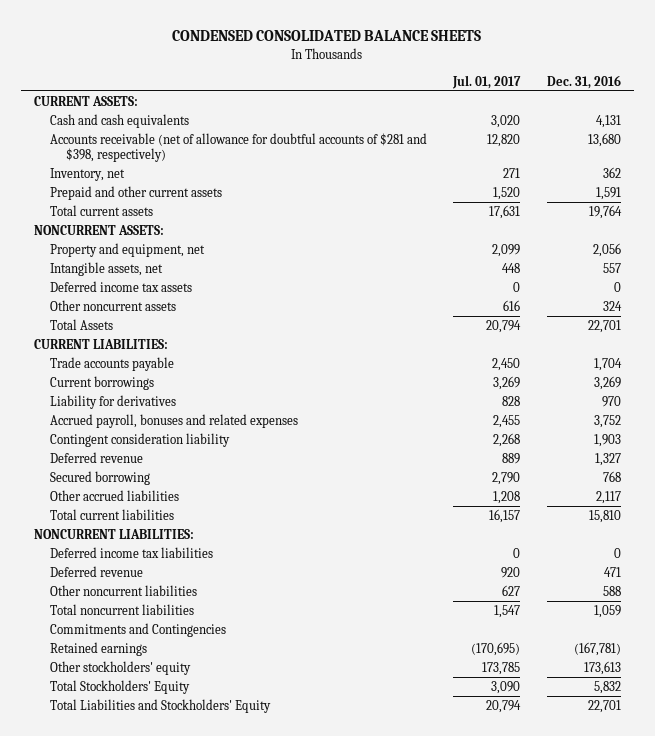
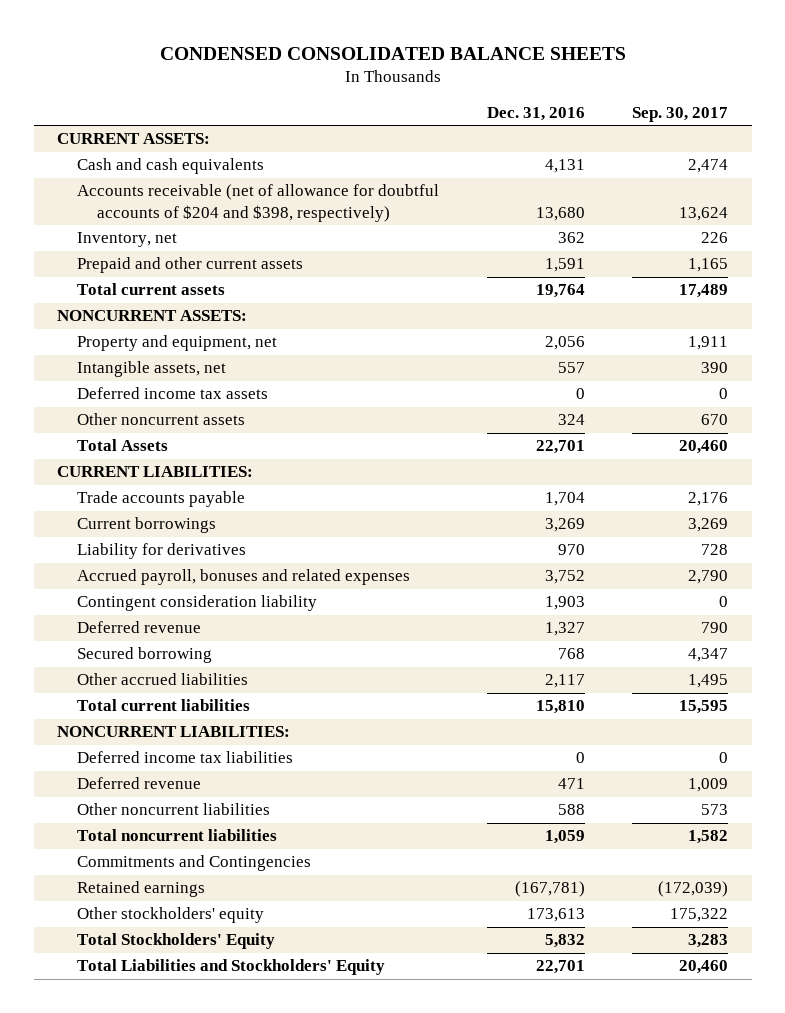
- | Jul. 01, 2017 | Dec. 31, 2016
+ | Dec. 31, 2016 | Sep. 30, 2017
- Accounts receivable (net of allowance for doubtful accounts of $281 and $398, respectively) | 12,820 | 13,680
+ Accounts receivable (net of allowance for doubtful accounts of $204 and $398, respectively) | 13,680 | 13,624

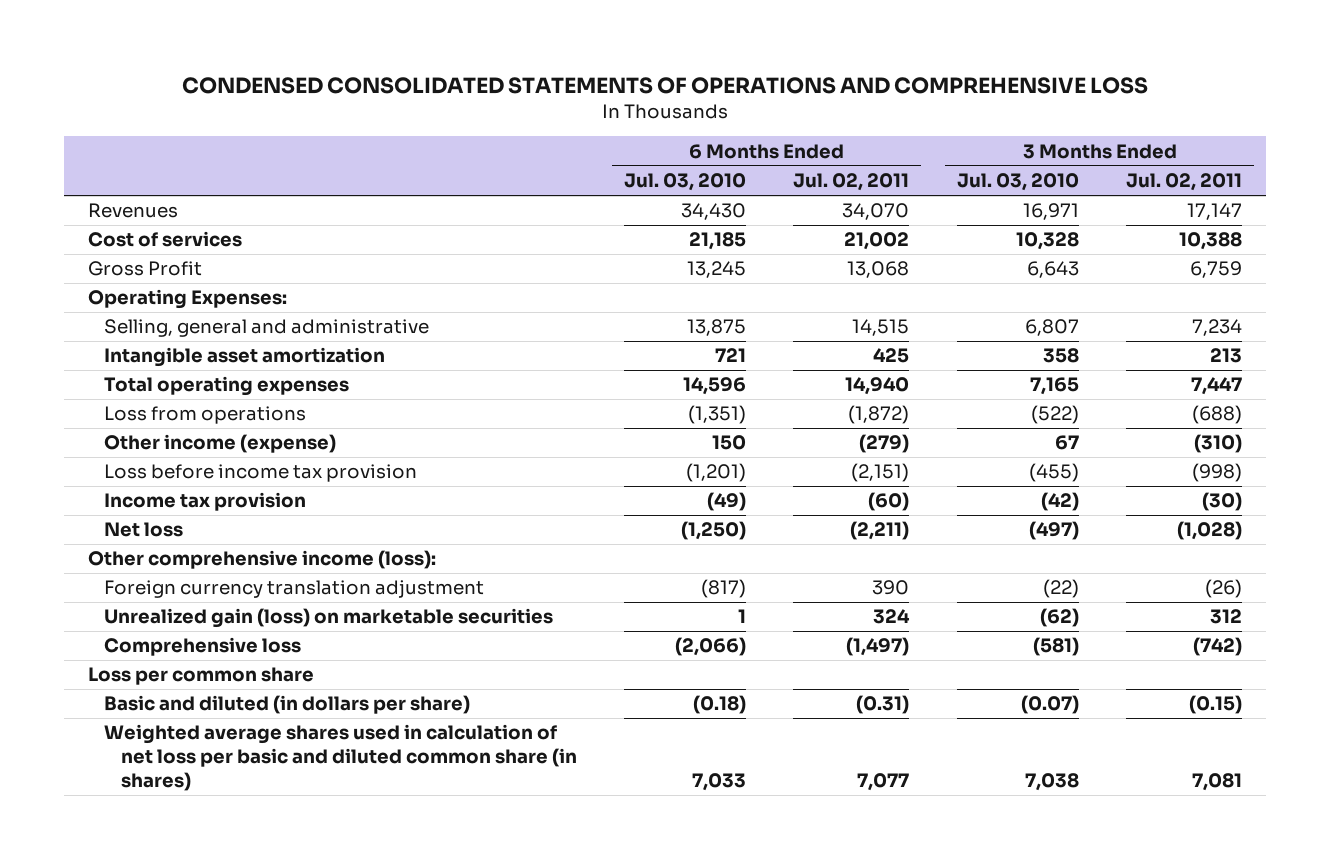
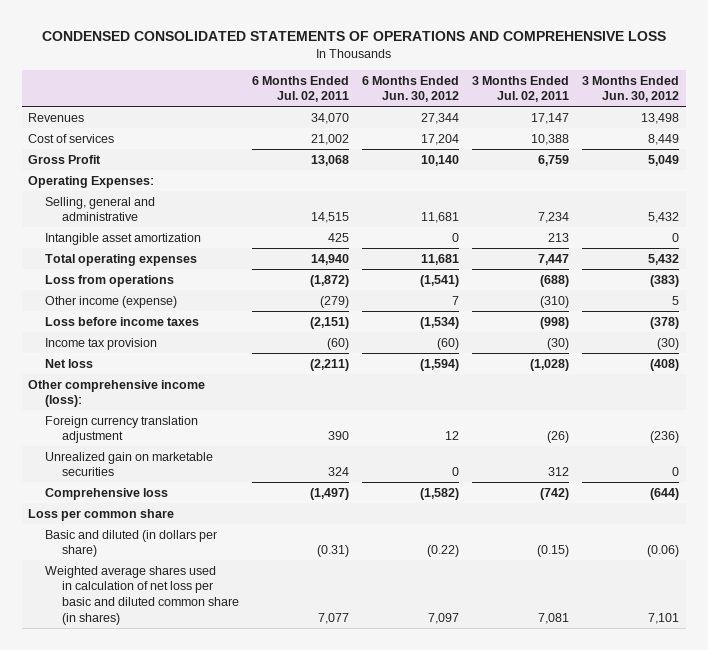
- | 6 Months Ended Jul. 03, 2010 | 6 Months Ended Jul. 02, 2011 | 3 Months Ended Jul. 03, 2010 | 3 Months Ended Jul. 02, 2011
+ | 6 Months Ended Jul. 02, 2011 | 6 Months Ended Jun. 30, 2012 | 3 Months Ended Jul. 02, 2011 | 3 Months Ended Jun. 30, 2012
- Loss before income tax provision | (1,201) | (2,151) | (455) | (998)
+ Loss before income taxes | (2,151) | (1,534) | (998) | (378)
- Unrealized gain (loss) on marketable securities | 1 | 324 | (62) | 312
+ Unrealized gain on marketable securities | 324 | 0 | 312 | 0

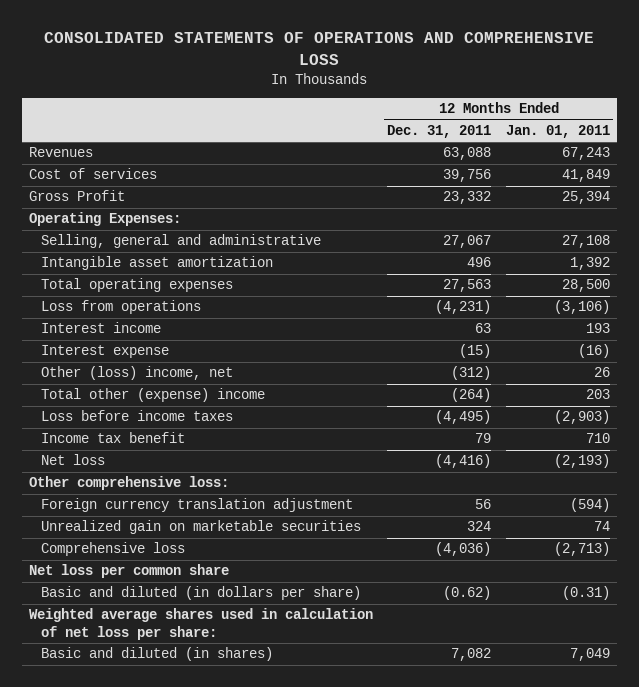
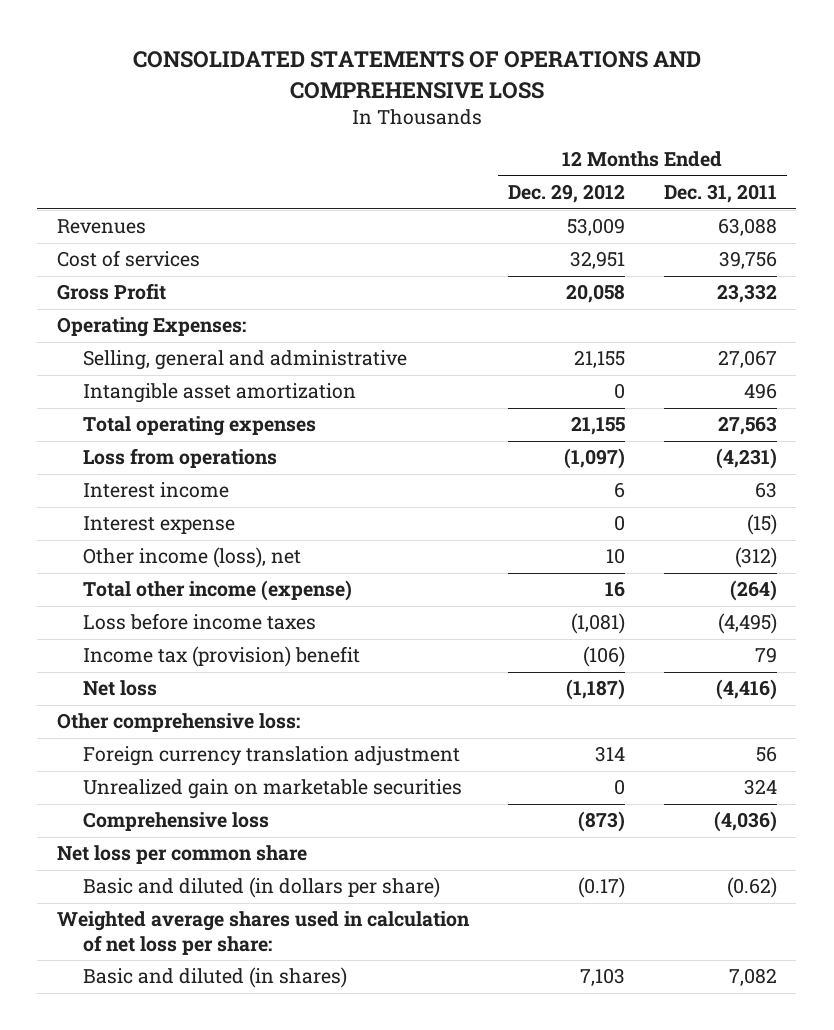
- | 12 Months Ended Dec. 31, 2011 | 12 Months Ended Jan. 01, 2011
+ | 12 Months Ended Dec. 29, 2012 | 12 Months Ended Dec. 31, 2011
- Other (loss) income, net | (312) | 26
- Total other (expense) income | (264) | 203
+ Other income (loss), net | 10 | (312)
+ Total other income (expense) | 16 | (264)
- Income tax benefit | 79 | 710
+ Income tax (provision) benefit | (106) | 79

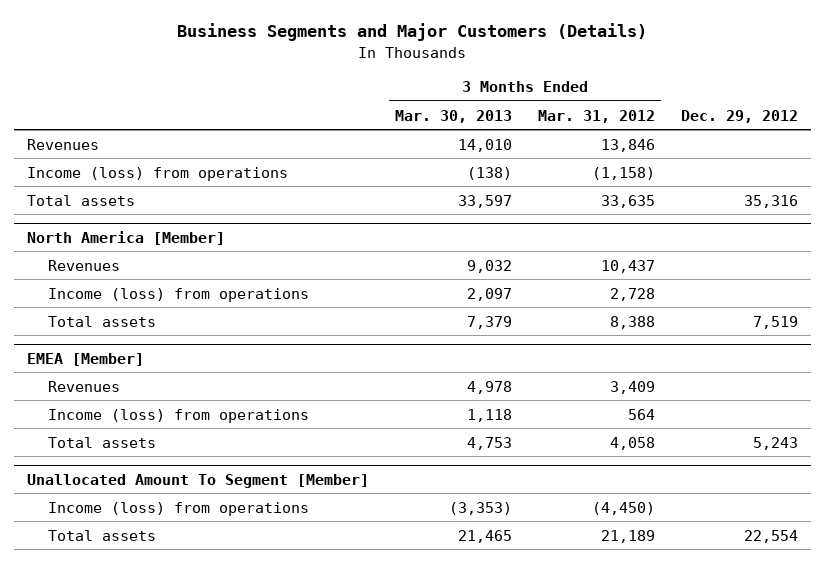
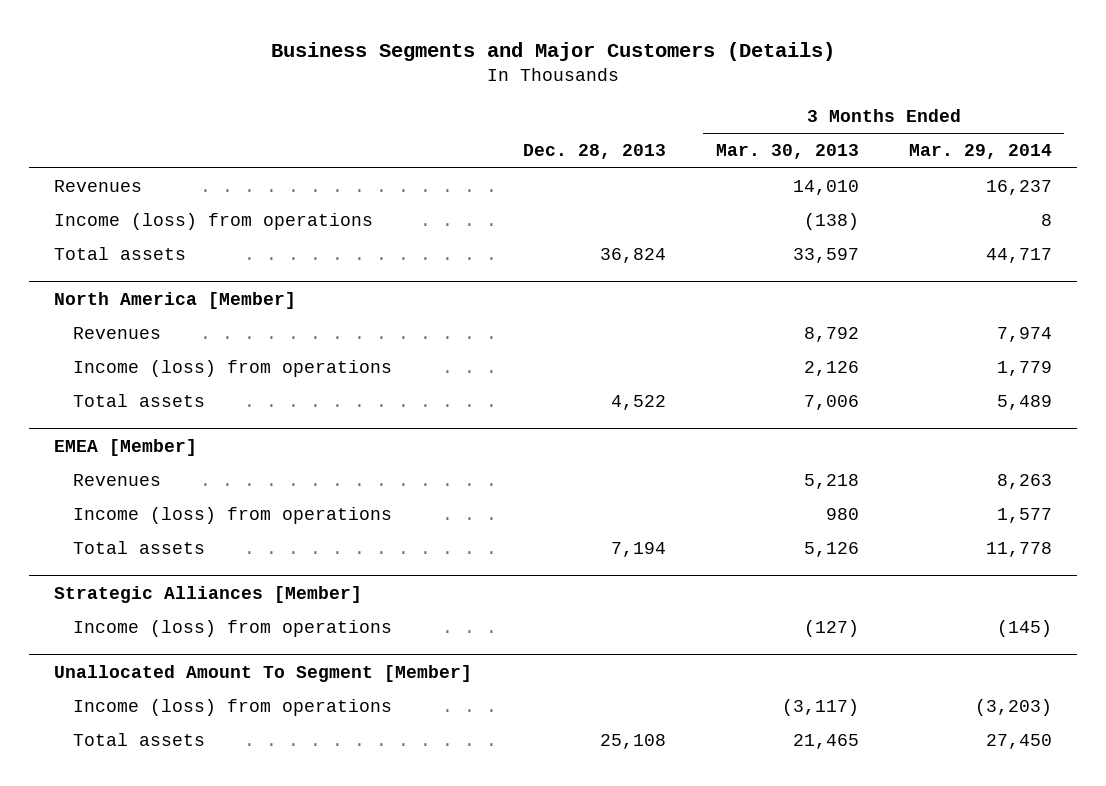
- | 3 Months Ended Mar. 30, 2013 | 3 Months Ended Mar. 31, 2012 | Dec. 29, 2012
+ | Dec. 28, 2013 | 3 Months Ended Mar. 30, 2013 | 3 Months Ended Mar. 29, 2014
@ North America [Member]
- Revenues | 9,032 | 10,437 |
- Income (loss) from operations | 2,097 | 2,728 |
- Total assets | 7,379 | 8,388 | 7,519
+ Revenues | | 8,792 | 7,974
+ Income (loss) from operations | | 2,126 | 1,779
+ Total assets | 4,522 | 7,006 | 5,489
@ EMEA [Member]
- Revenues | 4,978 | 3,409 |
- Income (loss) from operations | 1,118 | 564 |
- Total assets | 4,753 | 4,058 | 5,243
+ Revenues | | 5,218 | 8,263
+ Income (loss) from operations | | 980 | 1,577
+ Total assets | 7,194 | 5,126 | 11,778
+ Strategic Alliances [Member]
+ Income (loss) from operations | | (127) | (145)
@ Unallocated Amount To Segment [Member]
- Income (loss) from operations | (3,353) | (4,450) |
+ Income (loss) from operations | | (3,117) | (3,203)

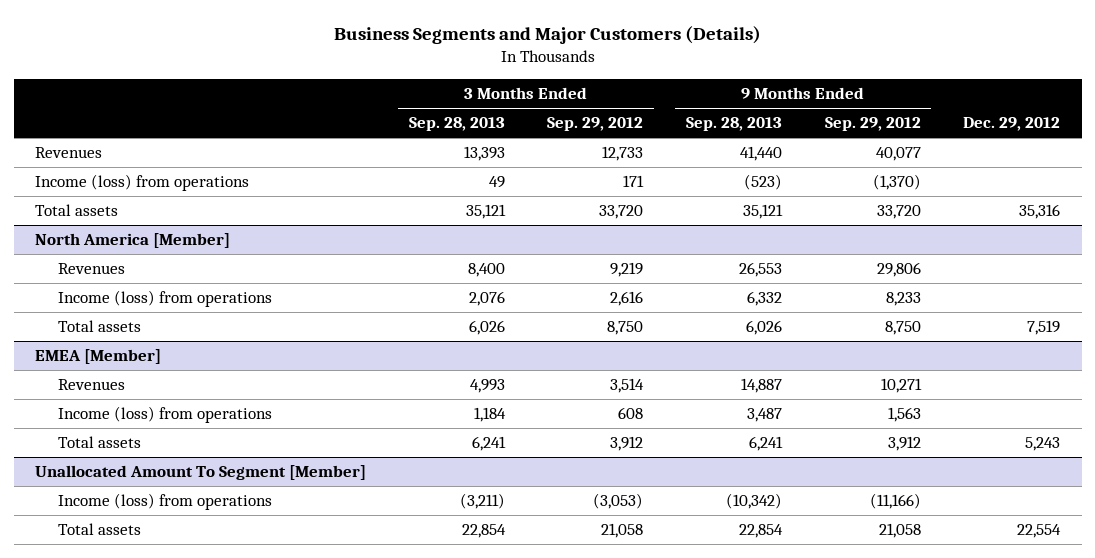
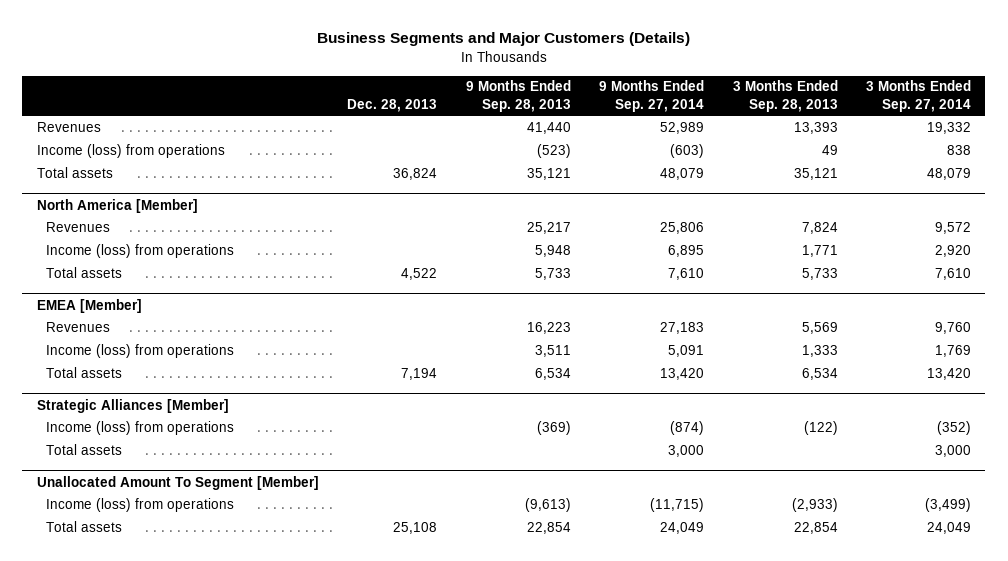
- | 3 Months Ended Sep. 28, 2013 | 3 Months Ended Sep. 29, 2012 | 9 Months Ended Sep. 28, 2013 | 9 Months Ended Sep. 29, 2012 | Dec. 29, 2012
+ | Dec. 28, 2013 | 9 Months Ended Sep. 28, 2013 | 9 Months Ended Sep. 27, 2014 | 3 Months Ended Sep. 28, 2013 | 3 Months Ended Sep. 27, 2014
@ North America [Member]
- Revenues | 8,400 | 9,219 | 26,553 | 29,806 |
- Income (loss) from operations | 2,076 | 2,616 | 6,332 | 8,233 |
- Total assets | 6,026 | 8,750 | 6,026 | 8,750 | 7,519
+ Revenues | | 25,217 | 25,806 | 7,824 | 9,572
+ Income (loss) from operations | | 5,948 | 6,895 | 1,771 | 2,920
+ Total assets | 4,522 | 5,733 | 7,610 | 5,733 | 7,610
@ EMEA [Member]
- Revenues | 4,993 | 3,514 | 14,887 | 10,271 |
- Income (loss) from operations | 1,184 | 608 | 3,487 | 1,563 |
- Total assets | 6,241 | 3,912 | 6,241 | 3,912 | 5,243
+ Revenues | | 16,223 | 27,183 | 5,569 | 9,760
+ Income (loss) from operations | | 3,511 | 5,091 | 1,333 | 1,769
+ Total assets | 7,194 | 6,534 | 13,420 | 6,534 | 13,420
+ Strategic Alliances [Member]
+ Income (loss) from operations | | (369) | (874) | (122) | (352)
+ Total assets | | | 3,000 | | 3,000
@ Unallocated Amount To Segment [Member]
- Income (loss) from operations | (3,211) | (3,053) | (10,342) | (11,166) |
+ Income (loss) from operations | | (9,613) | (11,715) | (2,933) | (3,499)

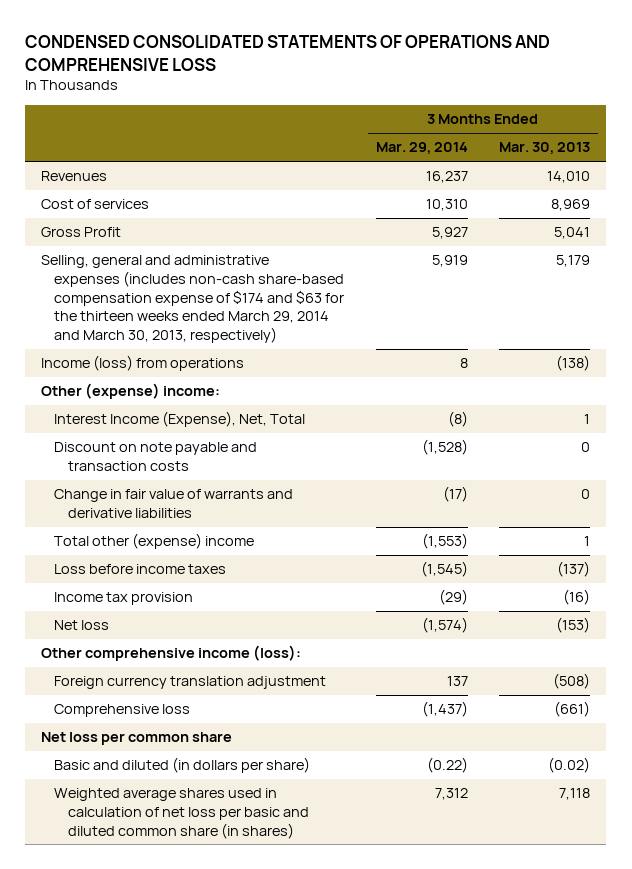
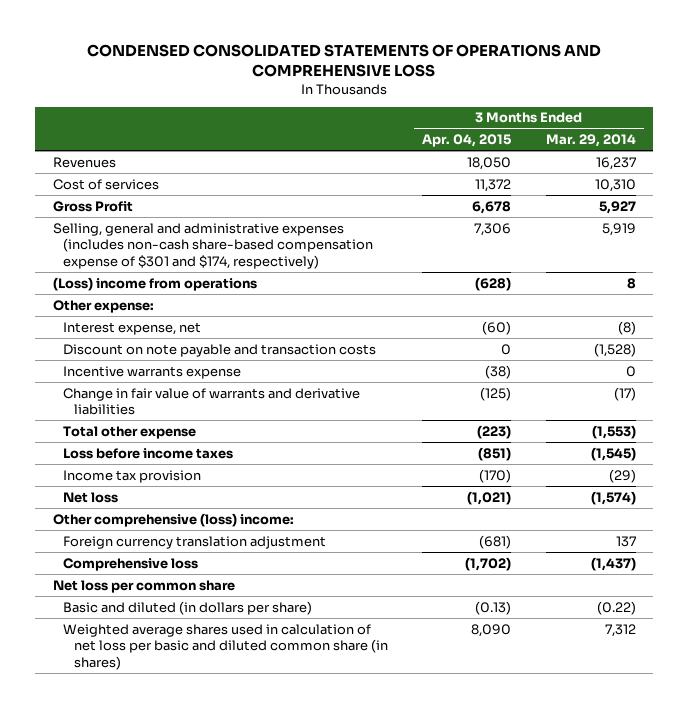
- | 3 Months Ended Mar. 29, 2014 | 3 Months Ended Mar. 30, 2013
+ | 3 Months Ended Apr. 04, 2015 | 3 Months Ended Mar. 29, 2014
- Selling, general and administrative expenses (includes non-cash share-based compensation expense of $174 and $63 for the thirteen weeks ended March 29, 2014 and March 30, 2013, respectively) | 5,919 | 5,179
- Income (loss) from operations | 8 | (138)
- Other (expense) income:
- Interest Income (Expense), Net, Total | (8) | 1
+ Selling, general and administrative expenses (includes non-cash share-based compensation expense of $301 and $174, respectively) | 7,306 | 5,919
+ (Loss) income from operations | (628) | 8
+ Other expense:
+ Interest expense, net | (60) | (8)
+ Incentive warrants expense | (38) | 0
- Total other (expense) income | (1,553) | 1
+ Total other expense | (223) | (1,553)
- Other comprehensive income (loss):
+ Other comprehensive (loss) income:

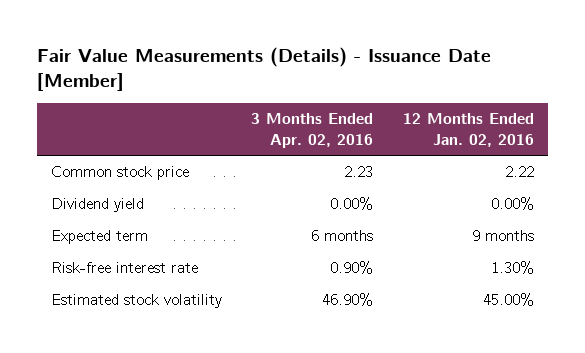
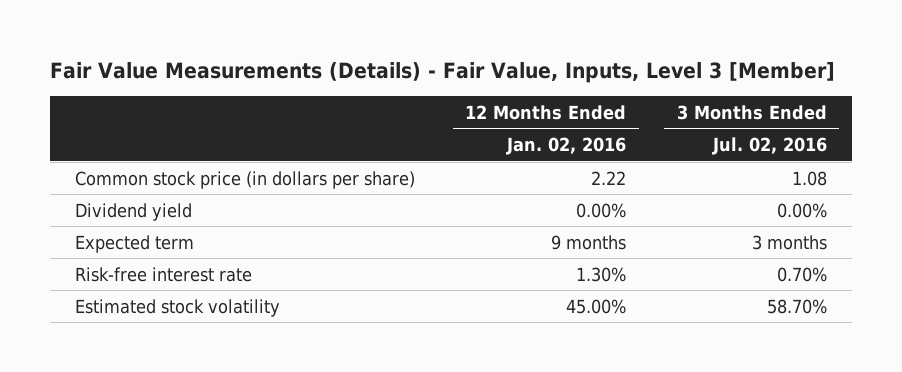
- Fair Value Measurements (Details) - Issuance Date [Member]
+ Fair Value Measurements (Details) - Fair Value, Inputs, Level 3 [Member]
- | 3 Months Ended Apr. 02, 2016 | 12 Months Ended Jan. 02, 2016
+ | 12 Months Ended Jan. 02, 2016 | 3 Months Ended Jul. 02, 2016
- Common stock price | 2.23 | 2.22
+ Common stock price (in dollars per share) | 2.22 | 1.08

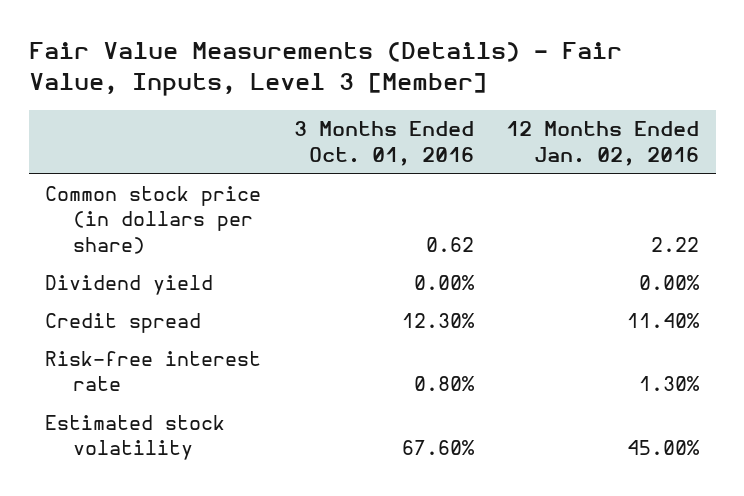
- | 12 Months Ended Jan. 02, 2016 | 3 Months Ended Jul. 02, 2016
+ | 3 Months Ended Oct. 01, 2016 | 12 Months Ended Jan. 02, 2016
- Expected term | 9 months | 3 months
+ Credit spread | 12.30% | 11.40%

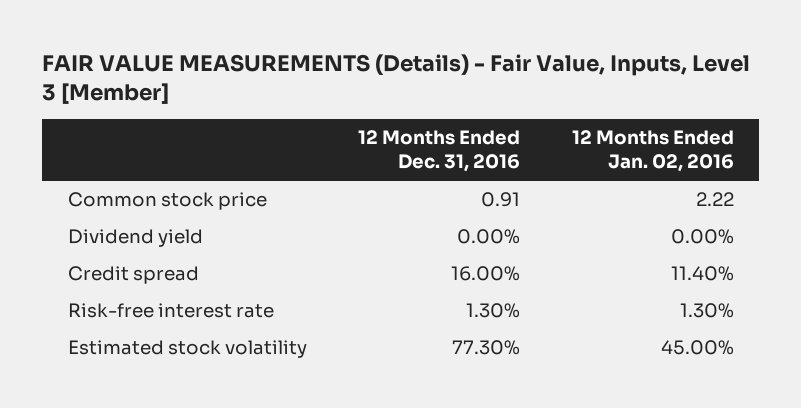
- Fair Value Measurements (Details) - Fair Value, Inputs, Level 3 [Member]
+ FAIR VALUE MEASUREMENTS (Details) - Fair Value, Inputs, Level 3 [Member]
- | 3 Months Ended Oct. 01, 2016 | 12 Months Ended Jan. 02, 2016
+ | 12 Months Ended Dec. 31, 2016 | 12 Months Ended Jan. 02, 2016
- Common stock price (in dollars per share) | 0.62 | 2.22
+ Common stock price | 0.91 | 2.22

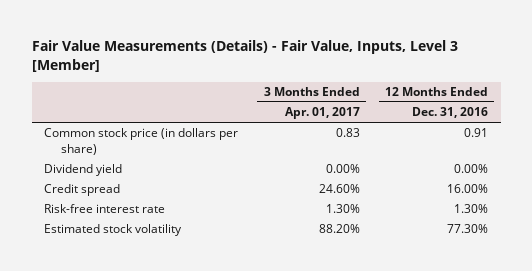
- FAIR VALUE MEASUREMENTS (Details) - Fair Value, Inputs, Level 3 [Member]
+ Fair Value Measurements (Details) - Fair Value, Inputs, Level 3 [Member]
- | 12 Months Ended Dec. 31, 2016 | 12 Months Ended Jan. 02, 2016
+ | 3 Months Ended Apr. 01, 2017 | 12 Months Ended Dec. 31, 2016
- Common stock price | 0.91 | 2.22
+ Common stock price (in dollars per share) | 0.83 | 0.91

